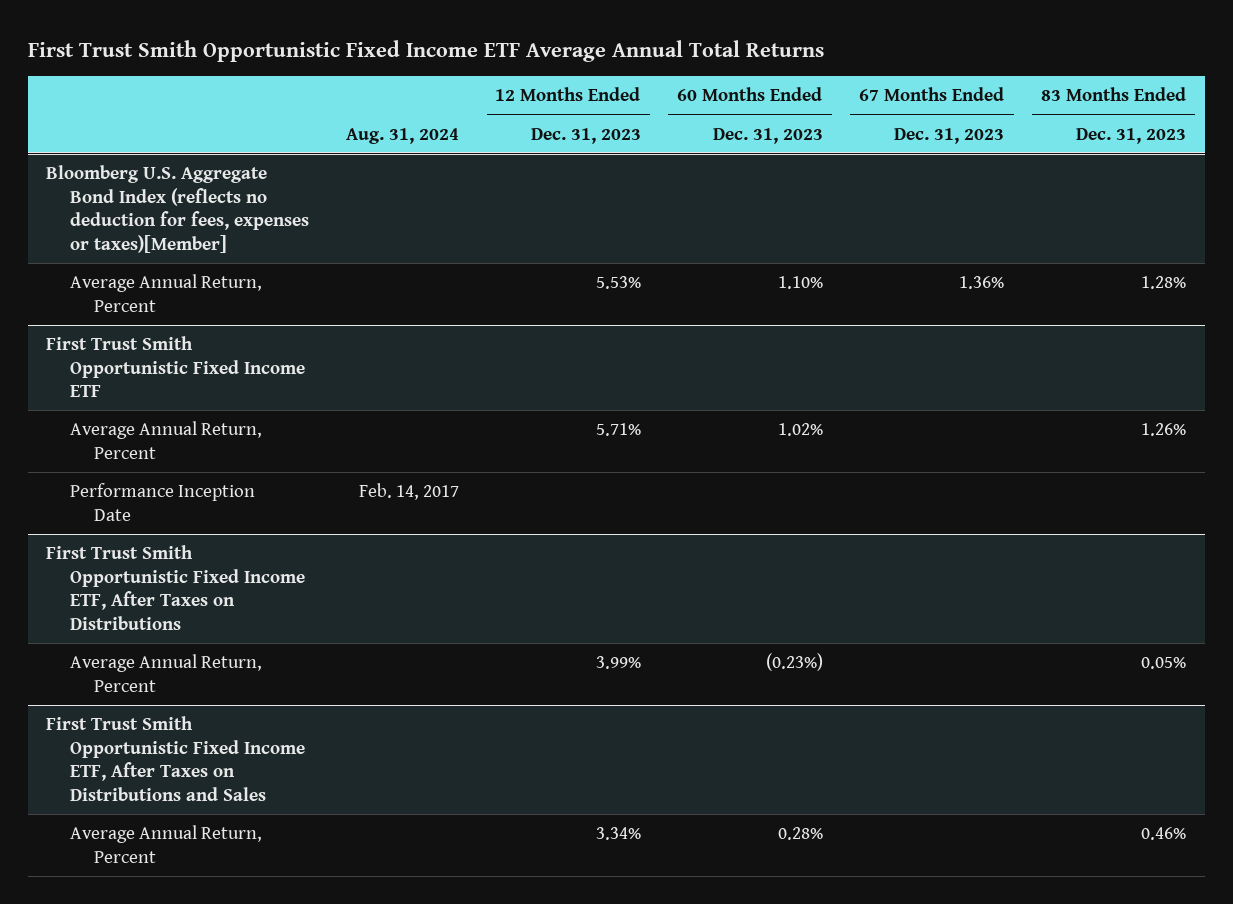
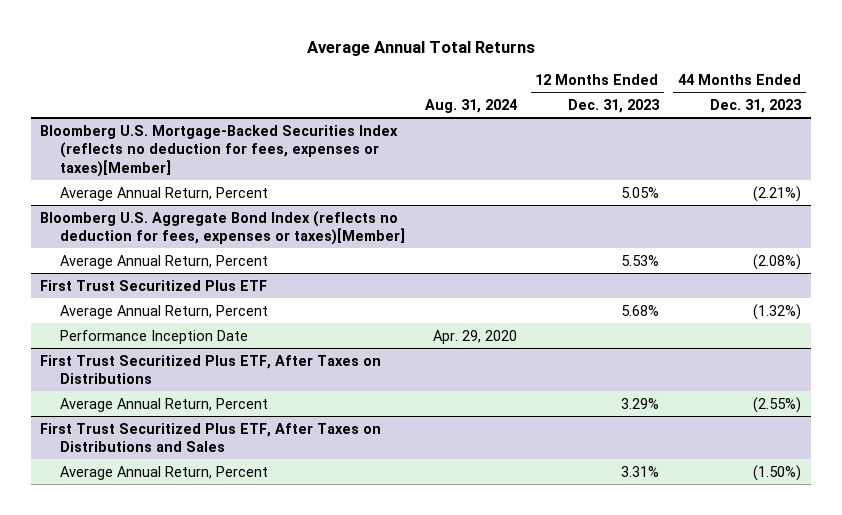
- First Trust Smith Opportunistic Fixed Income ETF Average Annual Total Returns
+ Average Annual Total Returns
- | Aug. 31, 2024 | 12 Months Ended Dec. 31, 2023 | 60 Months Ended Dec. 31, 2023 | 67 Months Ended Dec. 31, 2023 | 83 Months Ended Dec. 31, 2023
+ | Aug. 31, 2024 | 12 Months Ended Dec. 31, 2023 | 44 Months Ended Dec. 31, 2023
+ Bloomberg U.S. Mortgage-Backed Securities Index (reflects no deduction for fees, expenses or taxes)[Member]
+ Average Annual Return, Percent | | 5.05% | (2.21%)
- First Trust Smith Opportunistic Fixed Income ETF
- Average Annual Return, Percent | | 5.71% | 1.02% | | 1.26%
- Performance Inception Date | Feb. 14, 2017 | | | |
- First Trust Smith Opportunistic Fixed Income ETF, After Taxes on Distributions
- Average Annual Return, Percent | | 3.99% | (0.23%) | | 0.05%
- First Trust Smith Opportunistic Fixed Income ETF, After Taxes on Distributions and Sales
- Average Annual Return, Percent | | 3.34% | 0.28% | | 0.46%
+ First Trust Securitized Plus ETF
+ Average Annual Return, Percent | | 5.68% | (1.32%)
+ Performance Inception Date | Apr. 29, 2020 | |
+ First Trust Securitized Plus ETF, After Taxes on Distributions
+ Average Annual Return, Percent | | 3.29% | (2.55%)
+ First Trust Securitized Plus ETF, After Taxes on Distributions and Sales
+ Average Annual Return, Percent | | 3.31% | (1.50%)

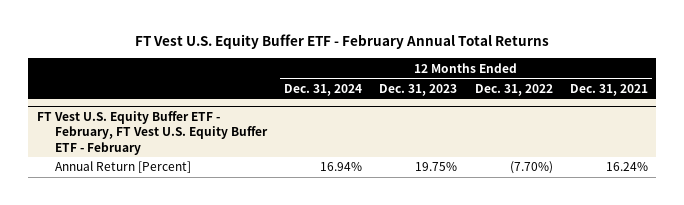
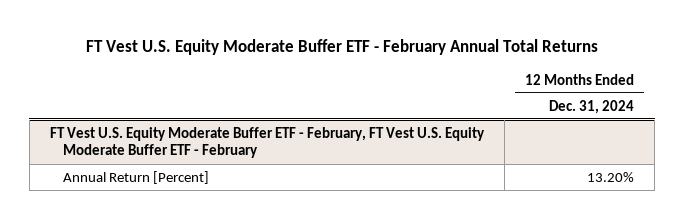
- FT Vest U.S. Equity Buffer ETF - February Annual Total Returns
+ FT Vest U.S. Equity Moderate Buffer ETF - February Annual Total Returns
- | 12 Months Ended Dec. 31, 2024 | 12 Months Ended Dec. 31, 2023 | 12 Months Ended Dec. 31, 2022 | 12 Months Ended Dec. 31, 2021
+ | 12 Months Ended Dec. 31, 2024
- FT Vest U.S. Equity Buffer ETF - February, FT Vest U.S. Equity Buffer ETF - February
- Annual Return [Percent] | 16.94% | 19.75% | (7.70%) | 16.24%
+ FT Vest U.S. Equity Moderate Buffer ETF - February, FT Vest U.S. Equity Moderate Buffer ETF - February
+ Annual Return [Percent] | 13.20%

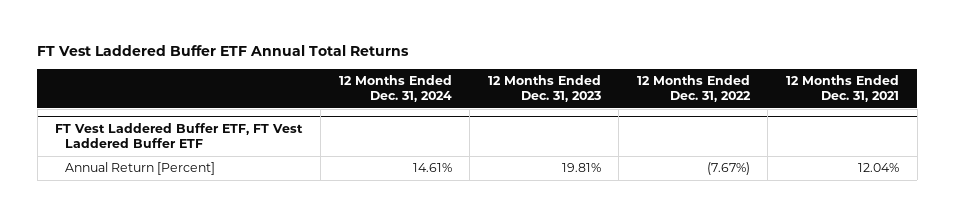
- FT Vest U.S. Equity Moderate Buffer ETF - February Annual Total Returns
+ FT Vest Laddered Buffer ETF Annual Total Returns
- | 12 Months Ended Dec. 31, 2024
+ | 12 Months Ended Dec. 31, 2024 | 12 Months Ended Dec. 31, 2023 | 12 Months Ended Dec. 31, 2022 | 12 Months Ended Dec. 31, 2021
- FT Vest U.S. Equity Moderate Buffer ETF - February, FT Vest U.S. Equity Moderate Buffer ETF - February
- Annual Return [Percent] | 13.20%
+ FT Vest Laddered Buffer ETF, FT Vest Laddered Buffer ETF
+ Annual Return [Percent] | 14.61% | 19.81% | (7.67%) | 12.04%

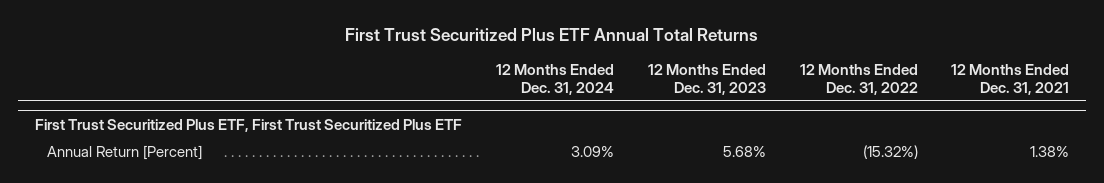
- FT Vest Laddered Buffer ETF Annual Total Returns
+ First Trust Securitized Plus ETF Annual Total Returns
- FT Vest Laddered Buffer ETF, FT Vest Laddered Buffer ETF
- Annual Return [Percent] | 14.61% | 19.81% | (7.67%) | 12.04%
+ First Trust Securitized Plus ETF, First Trust Securitized Plus ETF
+ Annual Return [Percent] | 3.09% | 5.68% | (15.32%) | 1.38%

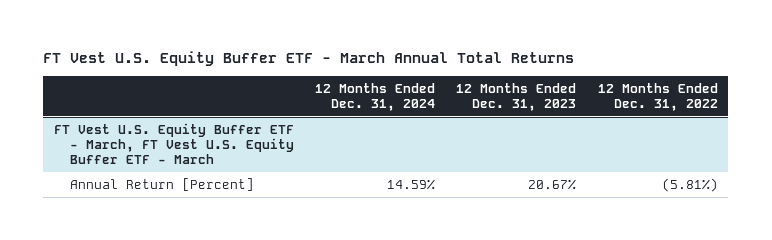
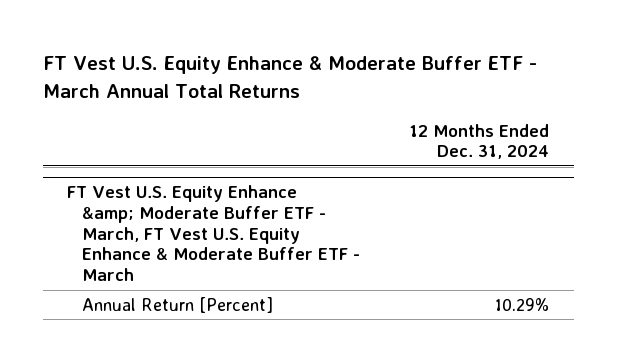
- FT Vest U.S. Equity Buffer ETF - March Annual Total Returns
+ FT Vest U.S. Equity Enhance & Moderate Buffer ETF - March Annual Total Returns
- | 12 Months Ended Dec. 31, 2024 | 12 Months Ended Dec. 31, 2023 | 12 Months Ended Dec. 31, 2022
+ | 12 Months Ended Dec. 31, 2024
- FT Vest U.S. Equity Buffer ETF - March, FT Vest U.S. Equity Buffer ETF - March
- Annual Return [Percent] | 14.59% | 20.67% | (5.81%)
+ FT Vest U.S. Equity Enhance &amp; Moderate Buffer ETF - March, FT Vest U.S. Equity Enhance & Moderate Buffer ETF - March
+ Annual Return [Percent] | 10.29%

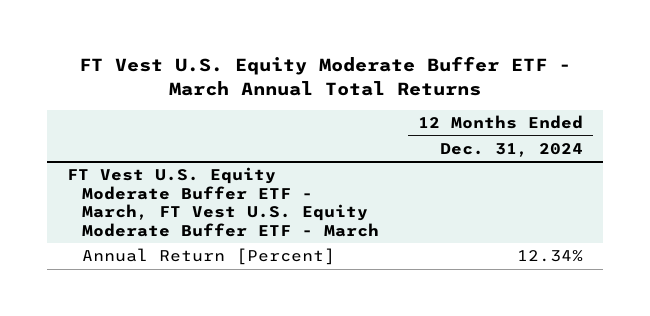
- FT Vest U.S. Equity Enhance & Moderate Buffer ETF - March Annual Total Returns
+ FT Vest U.S. Equity Moderate Buffer ETF - March Annual Total Returns
- FT Vest U.S. Equity Enhance &amp; Moderate Buffer ETF - March, FT Vest U.S. Equity Enhance & Moderate Buffer ETF - March
- Annual Return [Percent] | 10.29%
+ FT Vest U.S. Equity Moderate Buffer ETF - March, FT Vest U.S. Equity Moderate Buffer ETF - March
+ Annual Return [Percent] | 12.34%

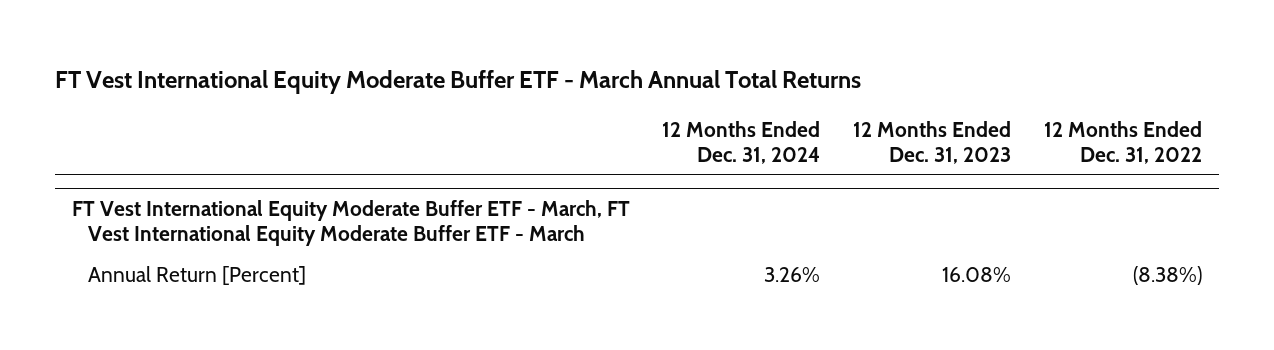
- FT Vest U.S. Equity Moderate Buffer ETF - March Annual Total Returns
+ FT Vest International Equity Moderate Buffer ETF - March Annual Total Returns
- | 12 Months Ended Dec. 31, 2024
+ | 12 Months Ended Dec. 31, 2024 | 12 Months Ended Dec. 31, 2023 | 12 Months Ended Dec. 31, 2022
- FT Vest U.S. Equity Moderate Buffer ETF - March, FT Vest U.S. Equity Moderate Buffer ETF - March
- Annual Return [Percent] | 12.34%
+ FT Vest International Equity Moderate Buffer ETF - March, FT Vest International Equity Moderate Buffer ETF - March
+ Annual Return [Percent] | 3.26% | 16.08% | (8.38%)

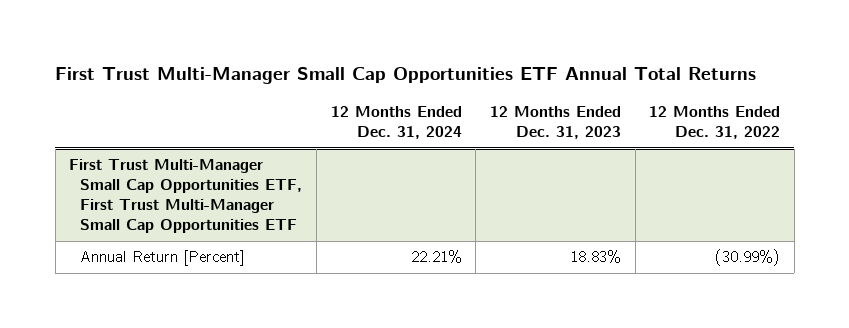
- FT Vest International Equity Moderate Buffer ETF - March Annual Total Returns
+ First Trust Multi-Manager Small Cap Opportunities ETF Annual Total Returns
- FT Vest International Equity Moderate Buffer ETF - March, FT Vest International Equity Moderate Buffer ETF - March
- Annual Return [Percent] | 3.26% | 16.08% | (8.38%)
+ First Trust Multi-Manager Small Cap Opportunities ETF, First Trust Multi-Manager Small Cap Opportunities ETF
+ Annual Return [Percent] | 22.21% | 18.83% | (30.99%)

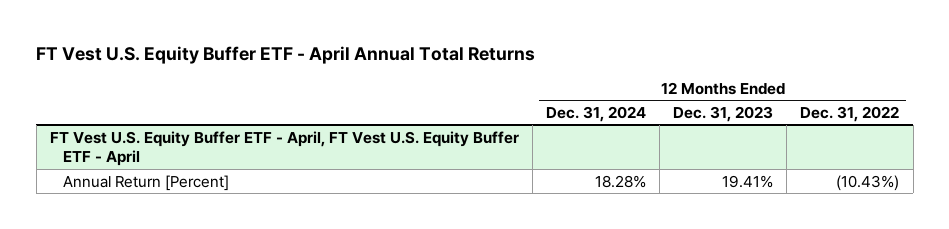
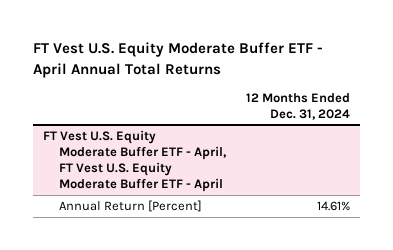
- FT Vest U.S. Equity Buffer ETF - April Annual Total Returns
+ FT Vest U.S. Equity Moderate Buffer ETF - April Annual Total Returns
- | 12 Months Ended Dec. 31, 2024 | 12 Months Ended Dec. 31, 2023 | 12 Months Ended Dec. 31, 2022
+ | 12 Months Ended Dec. 31, 2024
- FT Vest U.S. Equity Buffer ETF - April, FT Vest U.S. Equity Buffer ETF - April
- Annual Return [Percent] | 18.28% | 19.41% | (10.43%)
+ FT Vest U.S. Equity Moderate Buffer ETF - April, FT Vest U.S. Equity Moderate Buffer ETF - April
+ Annual Return [Percent] | 14.61%

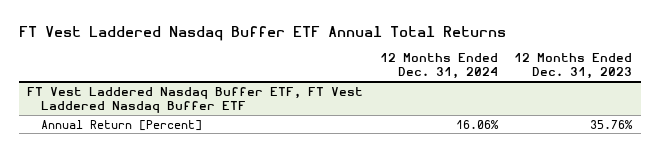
- FT Vest U.S. Equity Moderate Buffer ETF - April Annual Total Returns
+ FT Vest Laddered Nasdaq Buffer ETF Annual Total Returns
- | 12 Months Ended Dec. 31, 2024
+ | 12 Months Ended Dec. 31, 2024 | 12 Months Ended Dec. 31, 2023
- FT Vest U.S. Equity Moderate Buffer ETF - April, FT Vest U.S. Equity Moderate Buffer ETF - April
- Annual Return [Percent] | 14.61%
+ FT Vest Laddered Nasdaq Buffer ETF, FT Vest Laddered Nasdaq Buffer ETF
+ Annual Return [Percent] | 16.06% | 35.76%

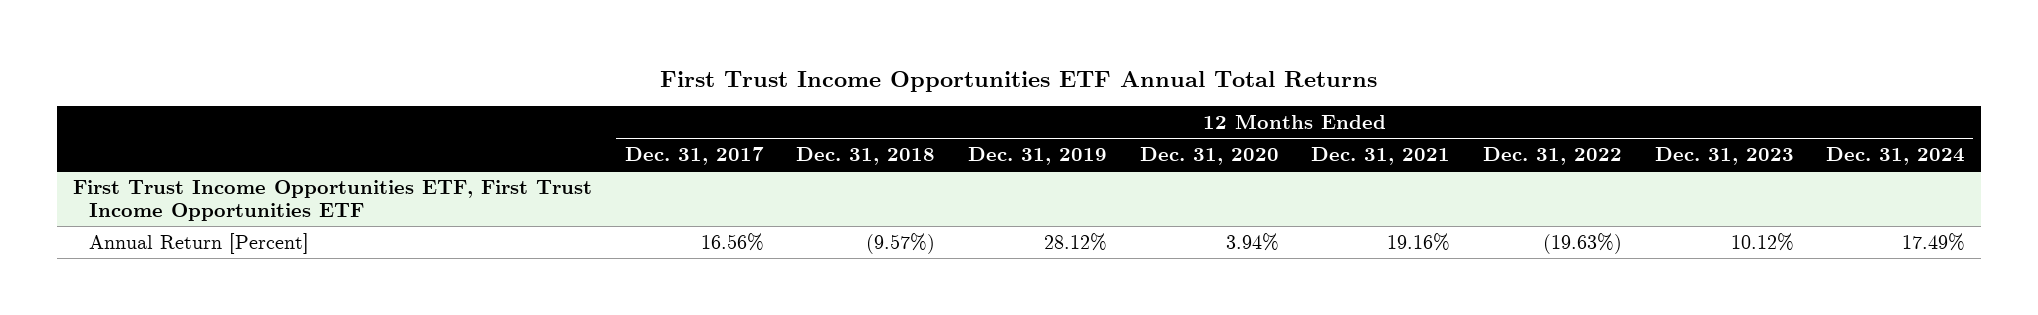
- FT Vest Laddered Nasdaq Buffer ETF Annual Total Returns
+ First Trust Income Opportunities ETF Annual Total Returns
- | 12 Months Ended Dec. 31, 2024 | 12 Months Ended Dec. 31, 2023
+ | 12 Months Ended Dec. 31, 2017 | 12 Months Ended Dec. 31, 2018 | 12 Months Ended Dec. 31, 2019 | 12 Months Ended Dec. 31, 2020 | 12 Months Ended Dec. 31, 2021 | 12 Months Ended Dec. 31, 2022 | 12 Months Ended Dec. 31, 2023 | 12 Months Ended Dec. 31, 2024
- FT Vest Laddered Nasdaq Buffer ETF, FT Vest Laddered Nasdaq Buffer ETF
- Annual Return [Percent] | 16.06% | 35.76%
+ First Trust Income Opportunities ETF, First Trust Income Opportunities ETF
+ Annual Return [Percent] | 16.56% | (9.57%) | 28.12% | 3.94% | 19.16% | (19.63%) | 10.12% | 17.49%

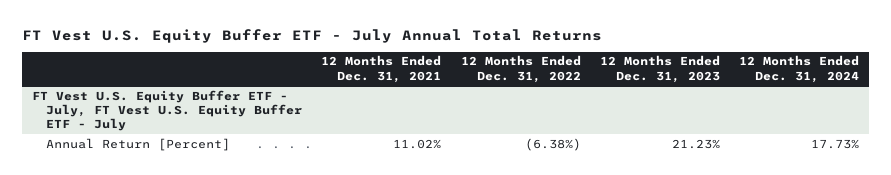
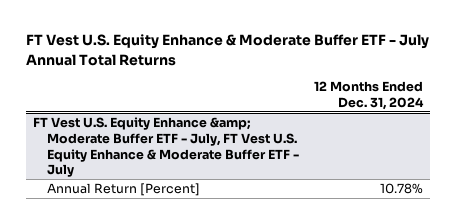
- FT Vest U.S. Equity Buffer ETF - July Annual Total Returns
+ FT Vest U.S. Equity Enhance & Moderate Buffer ETF - July Annual Total Returns
- | 12 Months Ended Dec. 31, 2021 | 12 Months Ended Dec. 31, 2022 | 12 Months Ended Dec. 31, 2023 | 12 Months Ended Dec. 31, 2024
+ | 12 Months Ended Dec. 31, 2024
- FT Vest U.S. Equity Buffer ETF - July, FT Vest U.S. Equity Buffer ETF - July
- Annual Return [Percent] | 11.02% | (6.38%) | 21.23% | 17.73%
+ FT Vest U.S. Equity Enhance &amp; Moderate Buffer ETF - July, FT Vest U.S. Equity Enhance & Moderate Buffer ETF - July
+ Annual Return [Percent] | 10.78%

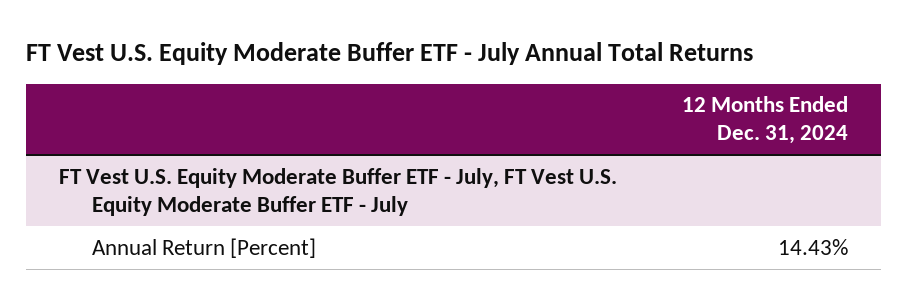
- FT Vest U.S. Equity Enhance & Moderate Buffer ETF - July Annual Total Returns
+ FT Vest U.S. Equity Moderate Buffer ETF - July Annual Total Returns
- FT Vest U.S. Equity Enhance &amp; Moderate Buffer ETF - July, FT Vest U.S. Equity Enhance & Moderate Buffer ETF - July
- Annual Return [Percent] | 10.78%
+ FT Vest U.S. Equity Moderate Buffer ETF - July, FT Vest U.S. Equity Moderate Buffer ETF - July
+ Annual Return [Percent] | 14.43%

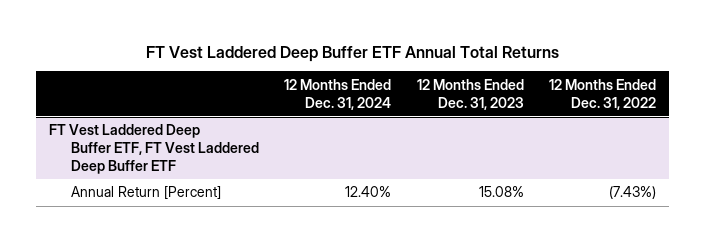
- FT Vest U.S. Equity Moderate Buffer ETF - July Annual Total Returns
+ FT Vest Laddered Deep Buffer ETF Annual Total Returns
- | 12 Months Ended Dec. 31, 2024
+ | 12 Months Ended Dec. 31, 2024 | 12 Months Ended Dec. 31, 2023 | 12 Months Ended Dec. 31, 2022
- FT Vest U.S. Equity Moderate Buffer ETF - July, FT Vest U.S. Equity Moderate Buffer ETF - July
- Annual Return [Percent] | 14.43%
+ FT Vest Laddered Deep Buffer ETF, FT Vest Laddered Deep Buffer ETF
+ Annual Return [Percent] | 12.40% | 15.08% | (7.43%)

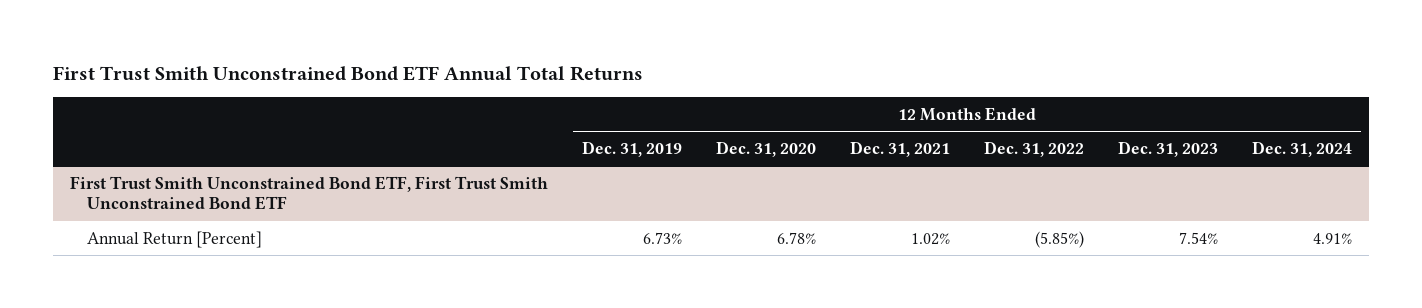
- FT Vest Laddered Deep Buffer ETF Annual Total Returns
+ First Trust Smith Unconstrained Bond ETF Annual Total Returns
- | 12 Months Ended Dec. 31, 2024 | 12 Months Ended Dec. 31, 2023 | 12 Months Ended Dec. 31, 2022
+ | 12 Months Ended Dec. 31, 2019 | 12 Months Ended Dec. 31, 2020 | 12 Months Ended Dec. 31, 2021 | 12 Months Ended Dec. 31, 2022 | 12 Months Ended Dec. 31, 2023 | 12 Months Ended Dec. 31, 2024
- FT Vest Laddered Deep Buffer ETF, FT Vest Laddered Deep Buffer ETF
- Annual Return [Percent] | 12.40% | 15.08% | (7.43%)
+ First Trust Smith Unconstrained Bond ETF, First Trust Smith Unconstrained Bond ETF
+ Annual Return [Percent] | 6.73% | 6.78% | 1.02% | (5.85%) | 7.54% | 4.91%

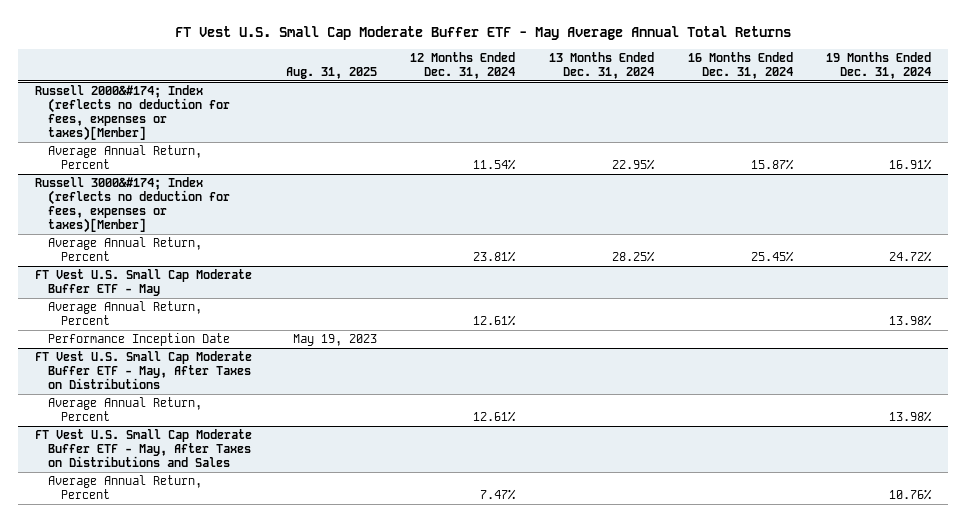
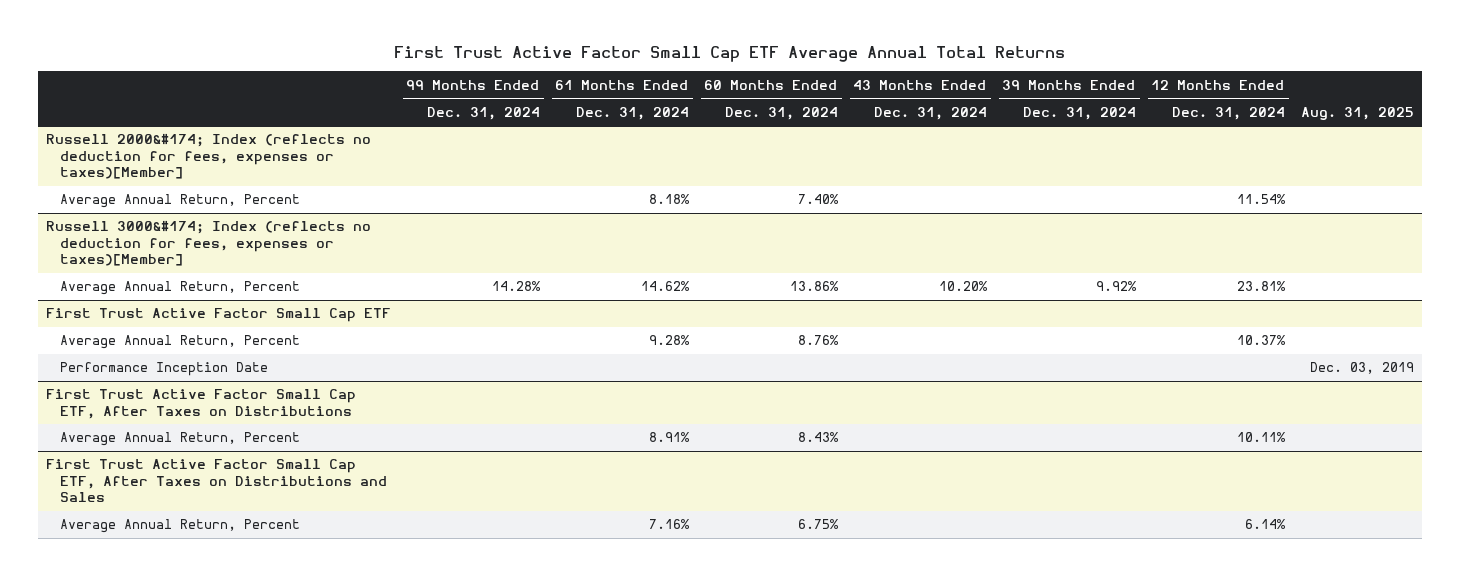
- FT Vest U.S. Small Cap Moderate Buffer ETF - May Average Annual Total Returns
+ First Trust Active Factor Small Cap ETF Average Annual Total Returns
- | Aug. 31, 2025 | 12 Months Ended Dec. 31, 2024 | 13 Months Ended Dec. 31, 2024 | 16 Months Ended Dec. 31, 2024 | 19 Months Ended Dec. 31, 2024
+ | 99 Months Ended Dec. 31, 2024 | 61 Months Ended Dec. 31, 2024 | 60 Months Ended Dec. 31, 2024 | 43 Months Ended Dec. 31, 2024 | 39 Months Ended Dec. 31, 2024 | 12 Months Ended Dec. 31, 2024 | Aug. 31, 2025
- FT Vest U.S. Small Cap Moderate Buffer ETF - May
- Average Annual Return, Percent | | 12.61% | | | 13.98%
- Performance Inception Date | May 19, 2023 | | | |
- FT Vest U.S. Small Cap Moderate Buffer ETF - May, After Taxes on Distributions
- Average Annual Return, Percent | | 12.61% | | | 13.98%
- FT Vest U.S. Small Cap Moderate Buffer ETF - May, After Taxes on Distributions and Sales
- Average Annual Return, Percent | | 7.47% | | | 10.76%
+ First Trust Active Factor Small Cap ETF
+ Average Annual Return, Percent | | 9.28% | 8.76% | | | 10.37% |
+ Performance Inception Date | | | | | | | Dec. 03, 2019
+ First Trust Active Factor Small Cap ETF, After Taxes on Distributions
+ Average Annual Return, Percent | | 8.91% | 8.43% | | | 10.11% |
+ First Trust Active Factor Small Cap ETF, After Taxes on Distributions and Sales
+ Average Annual Return, Percent | | 7.16% | 6.75% | | | 6.14% |

